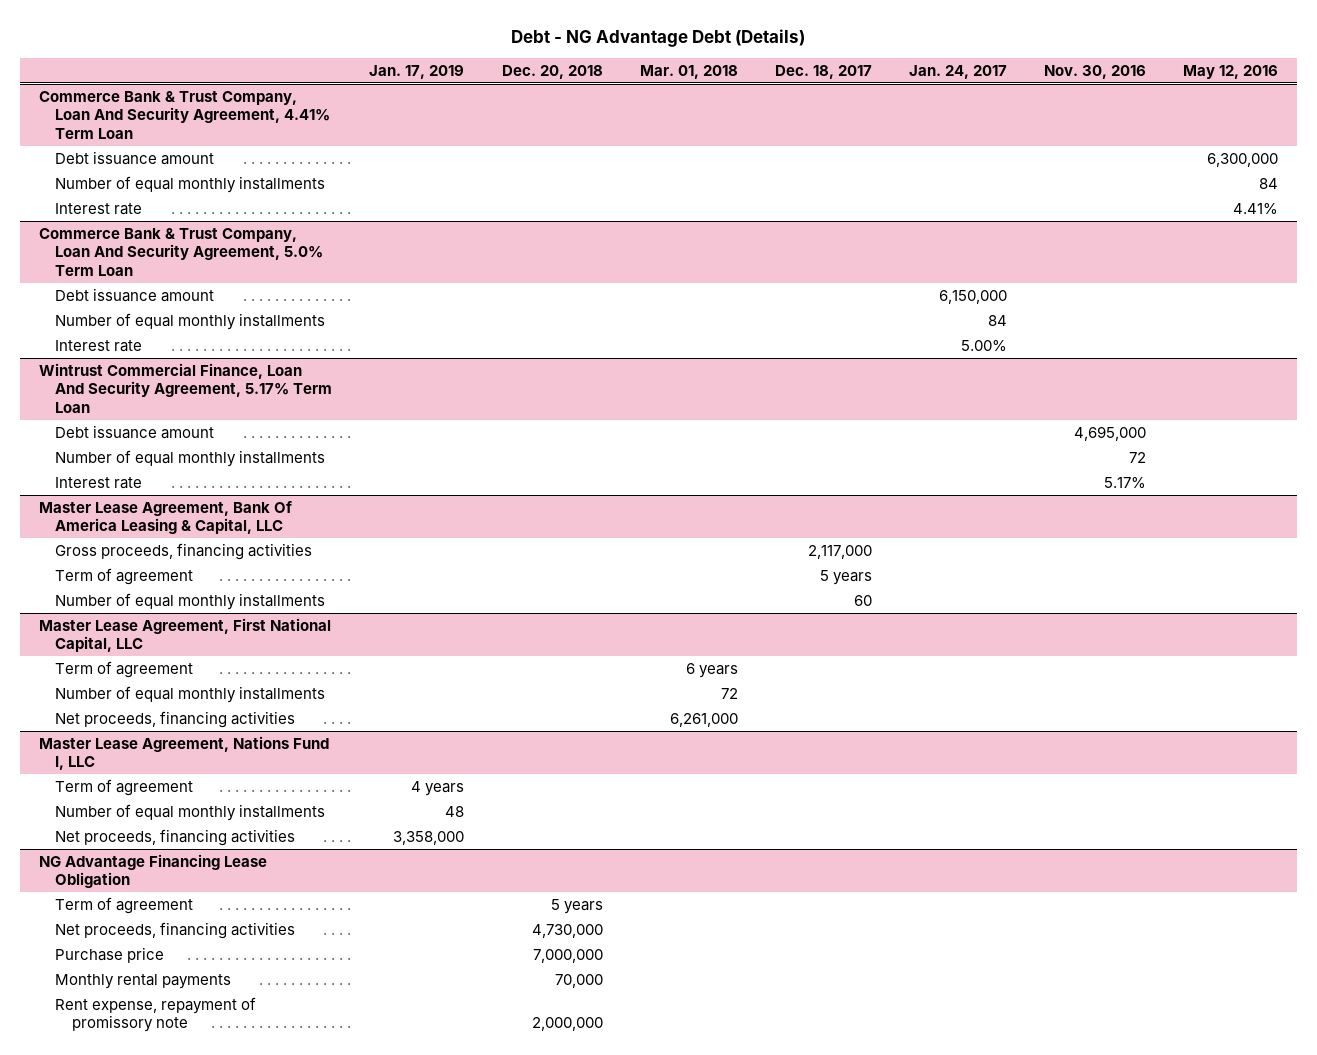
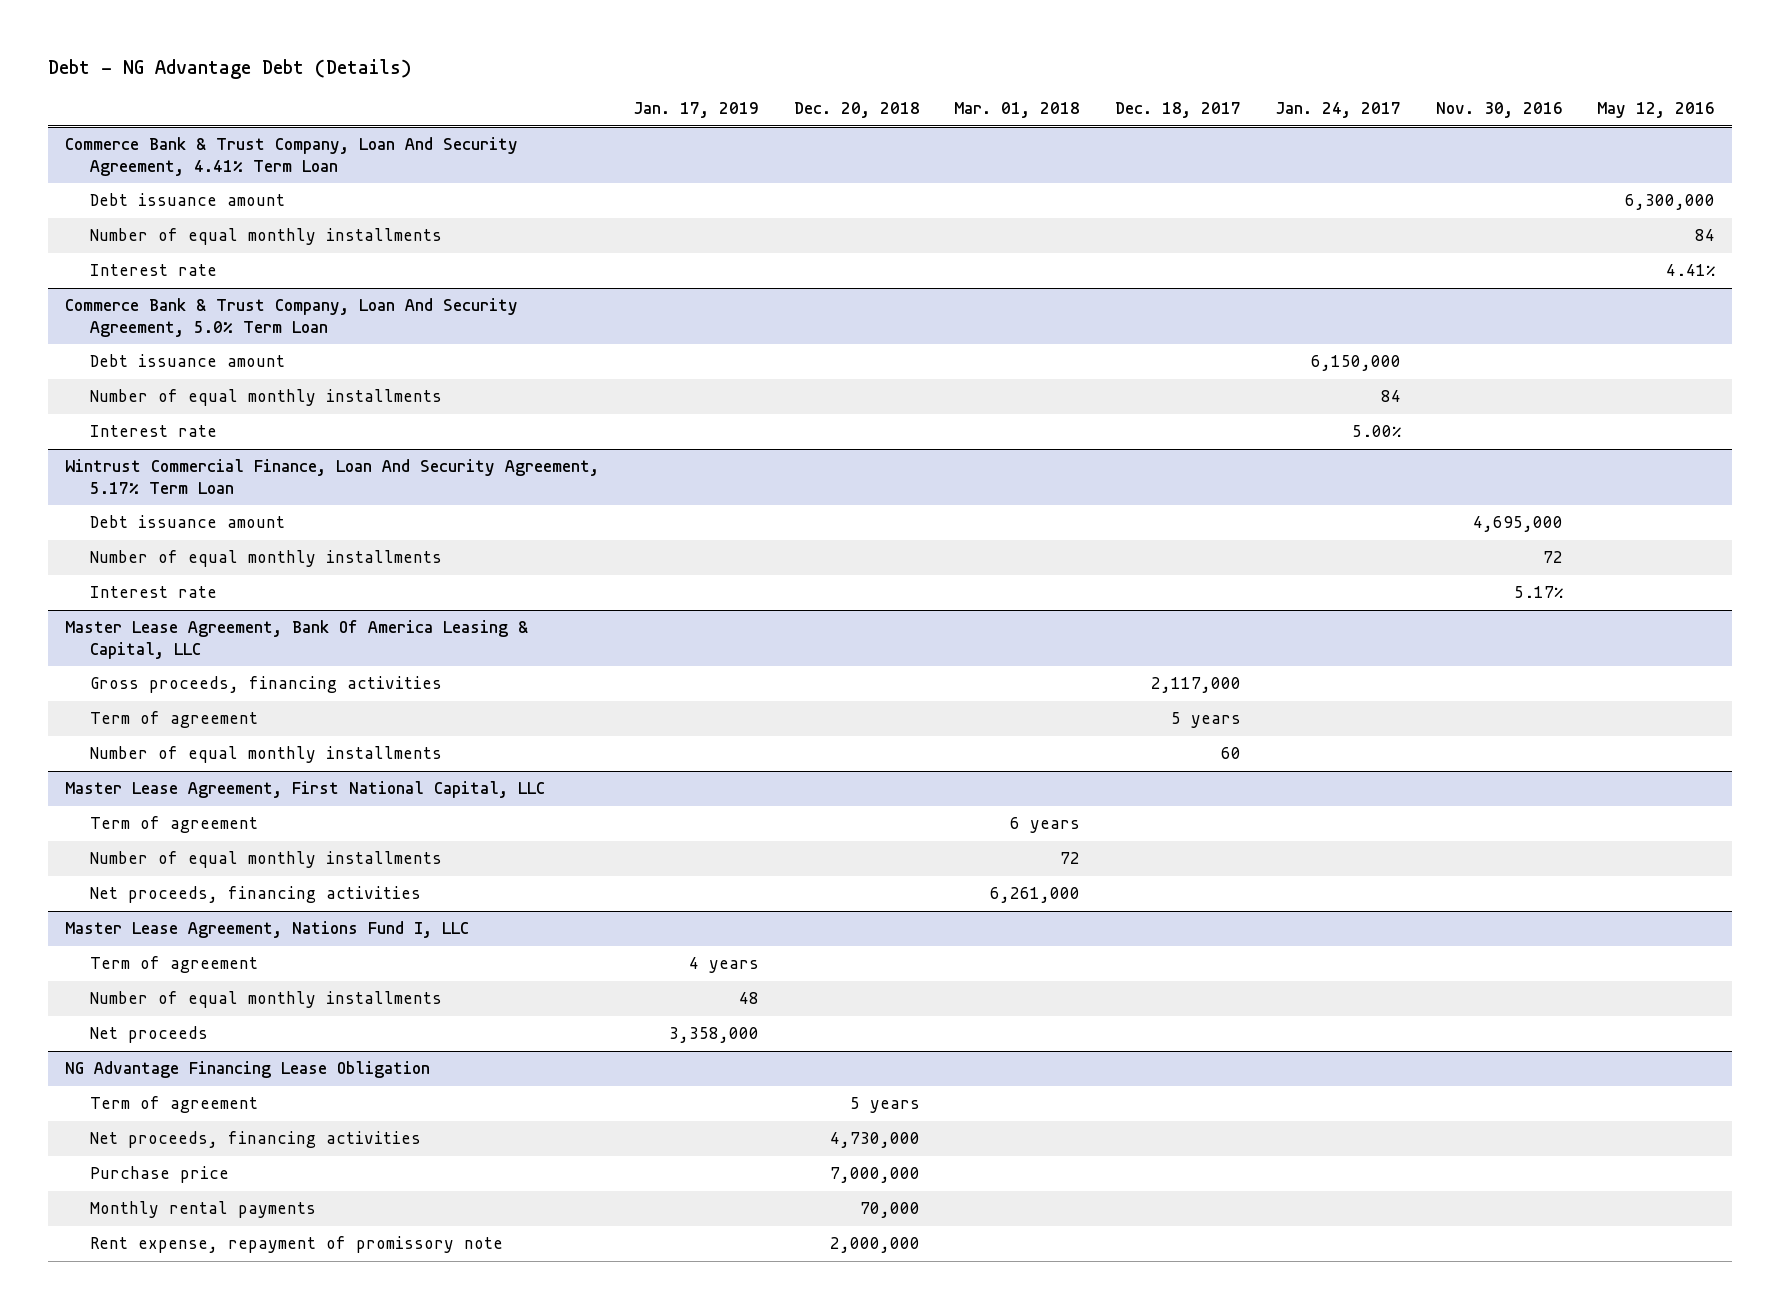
@ Master Lease Agreement, Nations Fund I, LLC
- Net proceeds, financing activities | 3,358,000 | | | | | |
+ Net proceeds | 3,358,000 | | | | | |

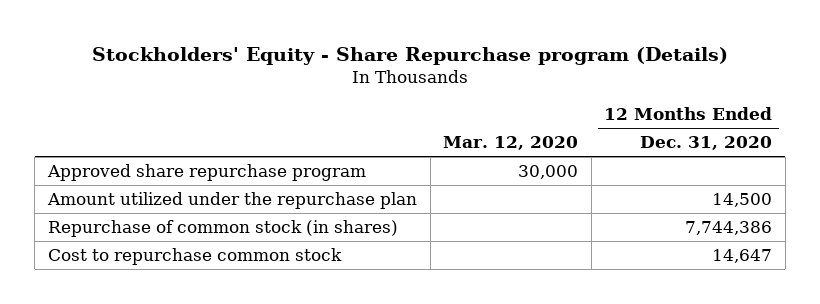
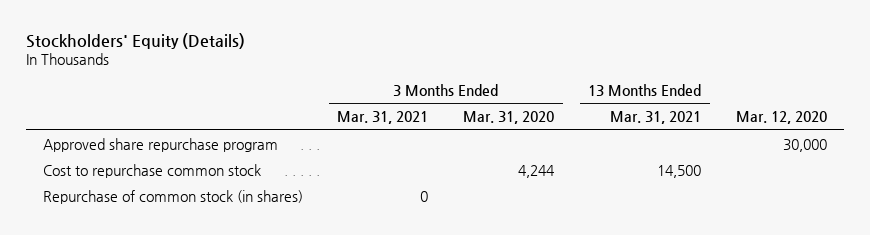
- Stockholders' Equity - Share Repurchase program (Details)
+ Stockholders' Equity (Details)
- | Mar. 12, 2020 | 12 Months Ended Dec. 31, 2020
+ | 3 Months Ended Mar. 31, 2021 | 3 Months Ended Mar. 31, 2020 | 13 Months Ended Mar. 31, 2021 | Mar. 12, 2020
- Amount utilized under the repurchase plan | | 14,500
moved down: Repurchase of common stock (in shares) | 0 | | |

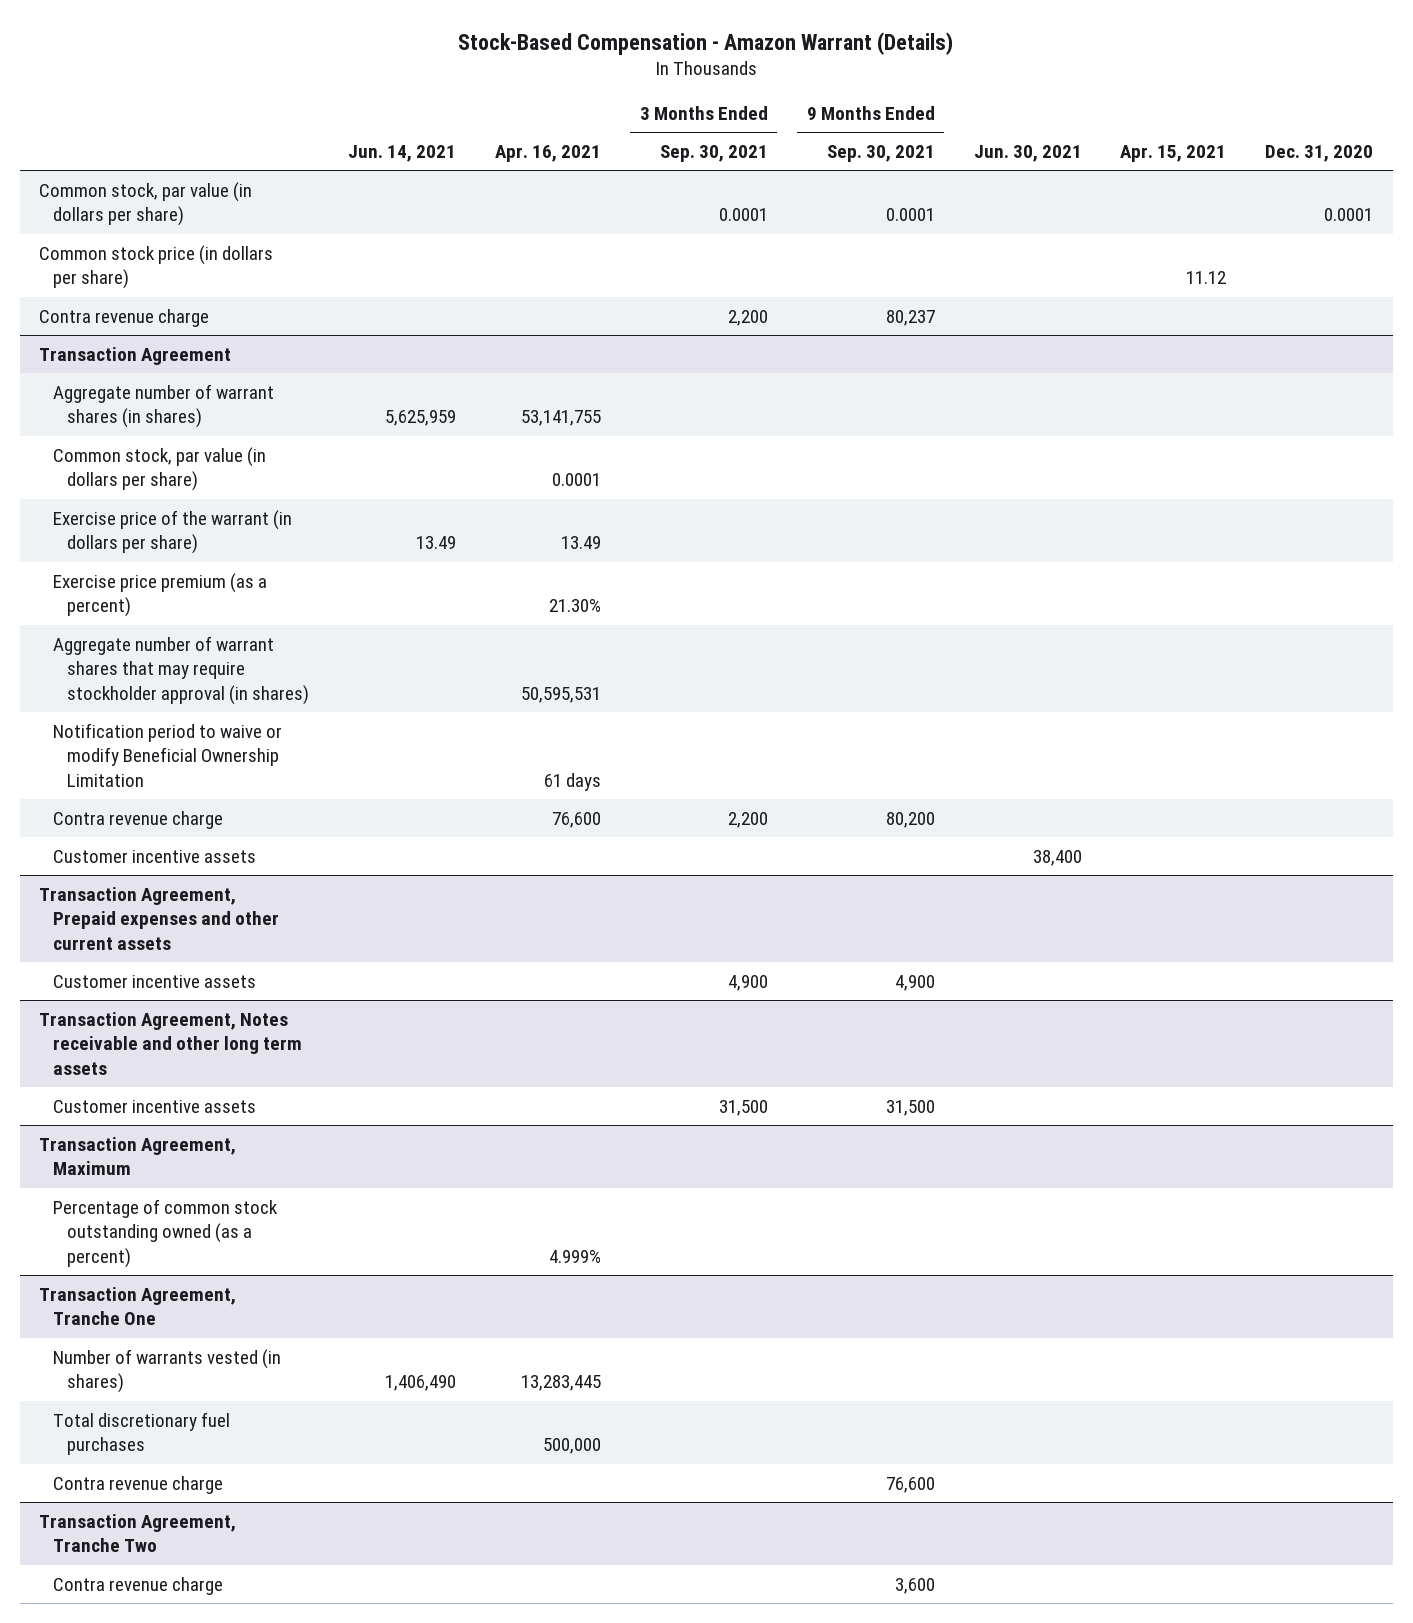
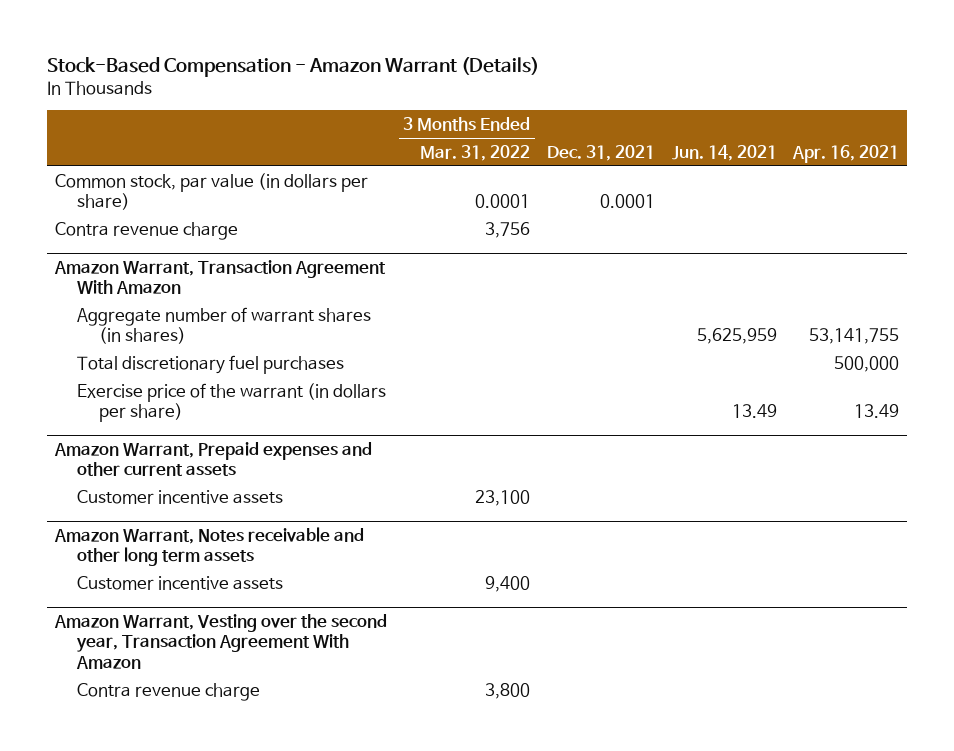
- | Jun. 14, 2021 | Apr. 16, 2021 | 3 Months Ended Sep. 30, 2021 | 9 Months Ended Sep. 30, 2021 | Jun. 30, 2021 | Apr. 15, 2021 | Dec. 31, 2020
+ | 3 Months Ended Mar. 31, 2022 | Dec. 31, 2021 | Jun. 14, 2021 | Apr. 16, 2021
- Common stock price (in dollars per share) | | | | | | 11.12 |
- Transaction Agreement
+ Amazon Warrant, Transaction Agreement With Amazon
- Common stock, par value (in dollars per share) | | 0.0001 | | | | |
+ Total discretionary fuel purchases | | | | 500,000
- Exercise price premium (as a percent) | | 21.30% | | | | |
- Aggregate number of warrant shares that may require stockholder approval (in shares) | | 50,595,531 | | | | |
- Notification period to waive or modify Beneficial Ownership Limitation | | 61 days | | | | |
- Contra revenue charge | | 76,600 | 2,200 | 80,200 | | |
- Customer incentive assets | | | | | 38,400 | |
- Transaction Agreement, Prepaid expenses and other current assets
+ Amazon Warrant, Prepaid expenses and other current assets
- Transaction Agreement, Notes receivable and other long term assets
+ Amazon Warrant, Notes receivable and other long term assets
- Transaction Agreement, Maximum
- Percentage of common stock outstanding owned (as a percent) | | 4.999% | | | | |
- Transaction Agreement, Tranche One
- Number of warrants vested (in shares) | 1,406,490 | 13,283,445 | | | | |
- Total discretionary fuel purchases | | 500,000 | | | | |
- Contra revenue charge | | | | 76,600 | | |
- Transaction Agreement, Tranche Two
- Contra revenue charge | | | | 3,600 | | |
+ Amazon Warrant, Vesting over the second year, Transaction Agreement With Amazon
+ Contra revenue charge | 3,800 | | |

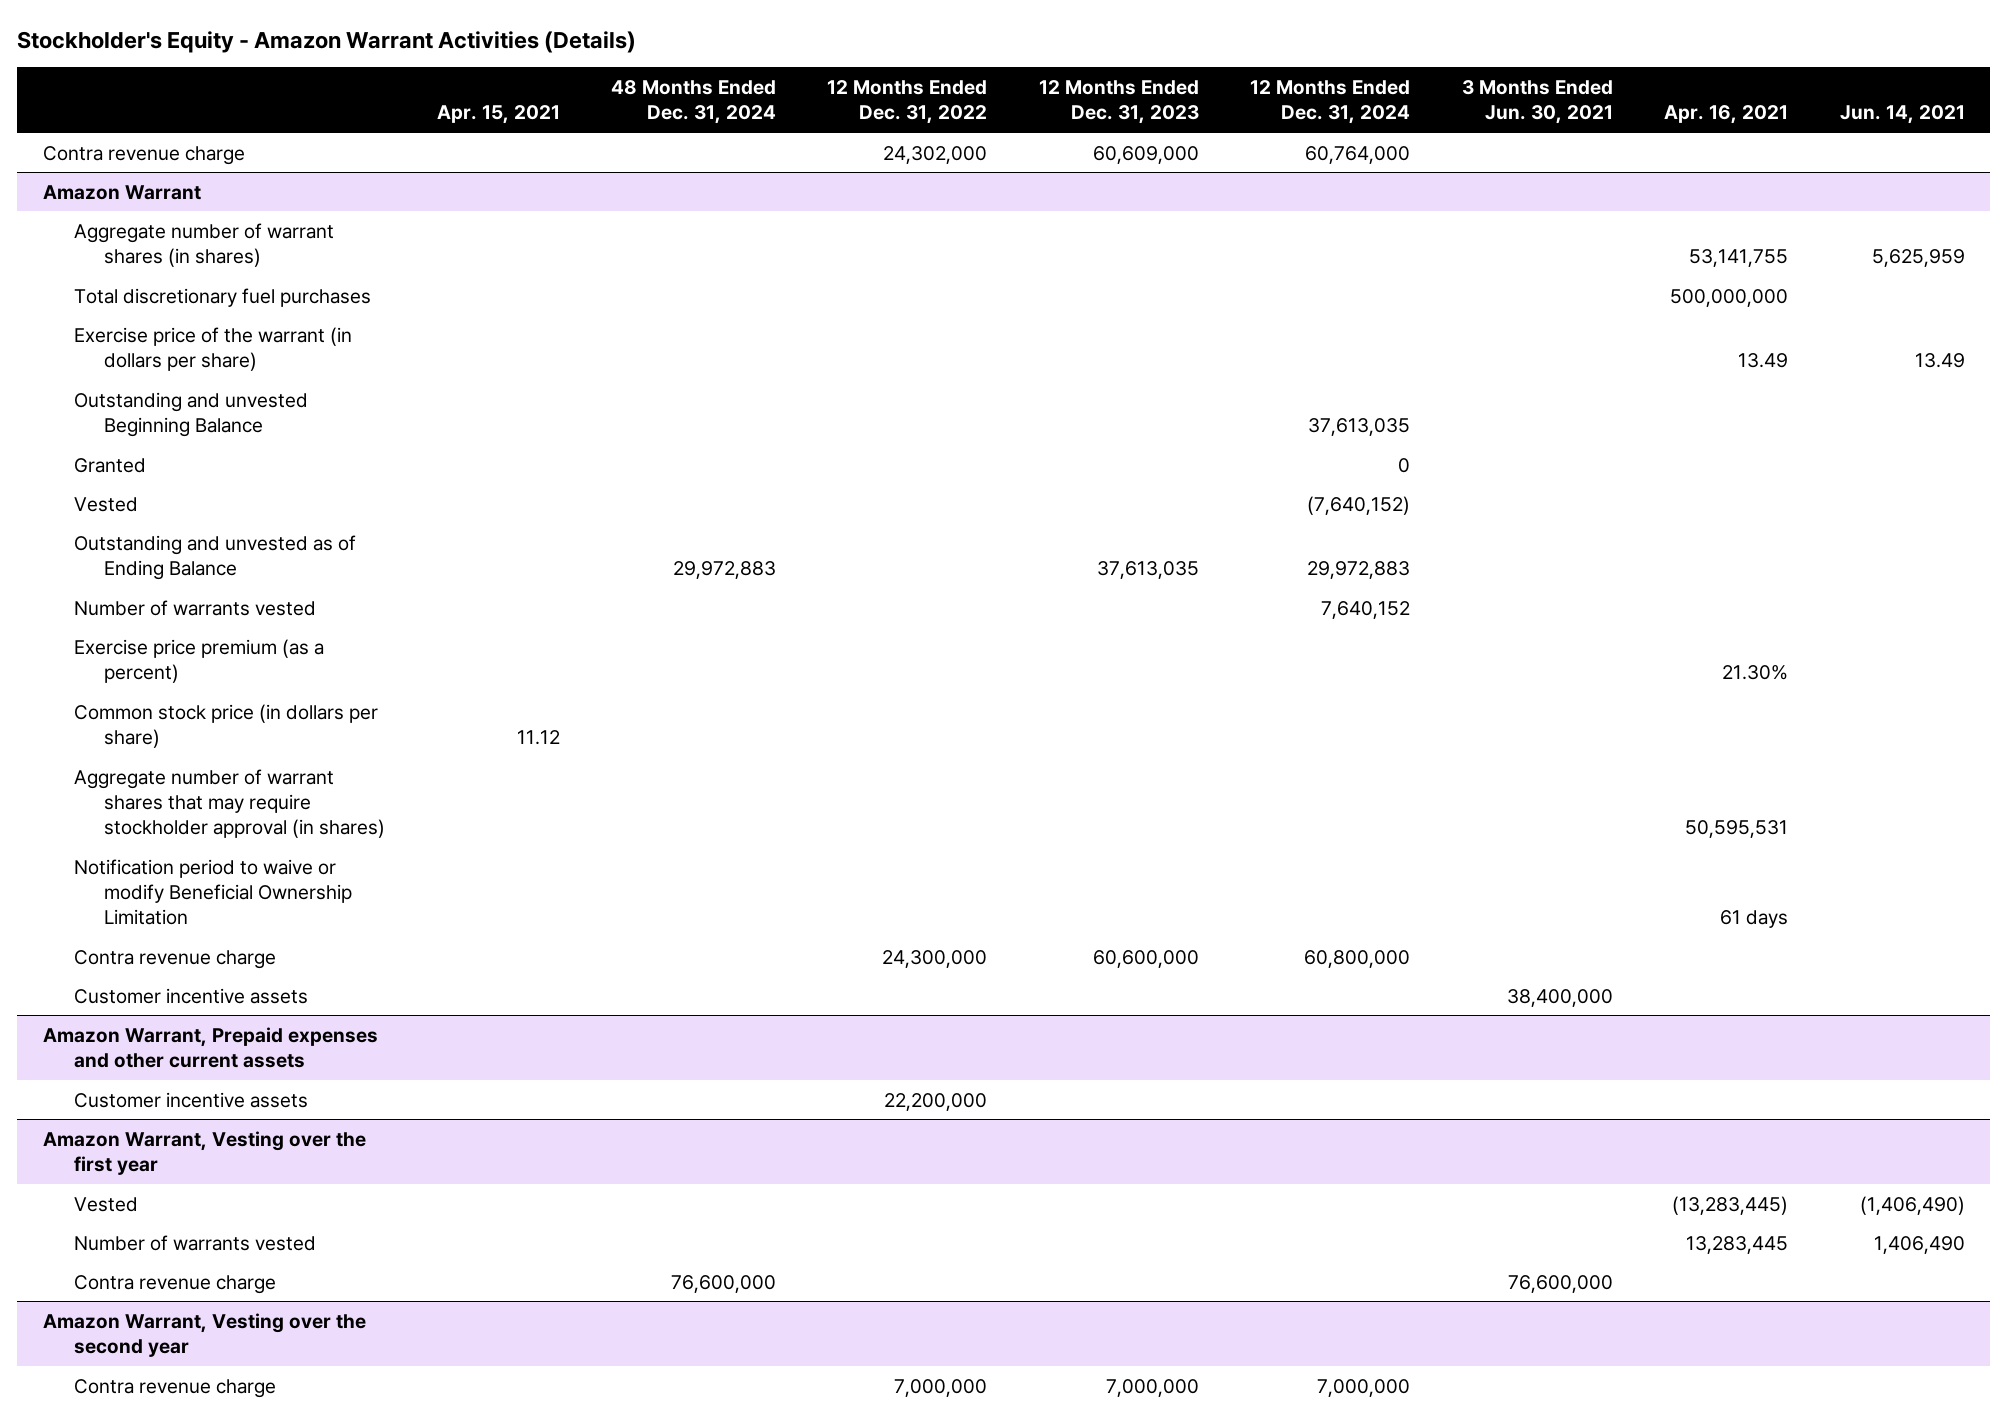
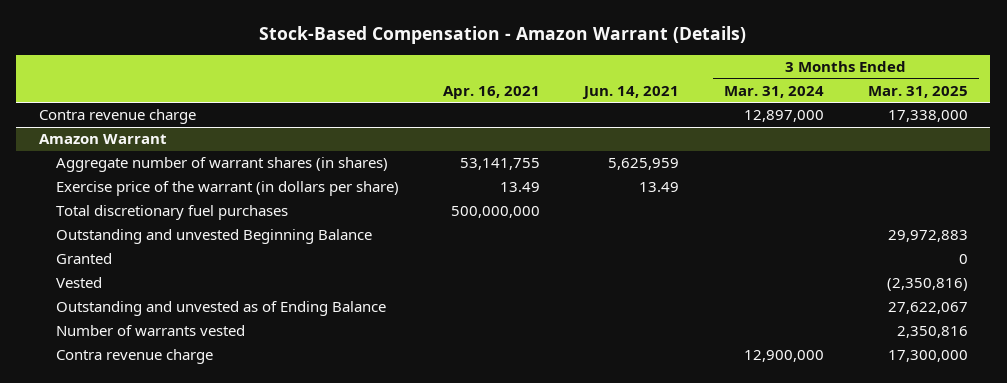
- Stockholder's Equity - Amazon Warrant Activities (Details)
+ Stock-Based Compensation - Amazon Warrant (Details)
- | Apr. 15, 2021 | 48 Months Ended Dec. 31, 2024 | 12 Months Ended Dec. 31, 2022 | 12 Months Ended Dec. 31, 2023 | 12 Months Ended Dec. 31, 2024 | 3 Months Ended Jun. 30, 2021 | Apr. 16, 2021 | Jun. 14, 2021
+ | Apr. 16, 2021 | Jun. 14, 2021 | 3 Months Ended Mar. 31, 2024 | 3 Months Ended Mar. 31, 2025
@ Amazon Warrant
moved down: Total discretionary fuel purchases | 500,000,000 | | |
- Exercise price premium (as a percent) | | | | | | | 21.30% |
- Common stock price (in dollars per share) | 11.12 | | | | | | |
- Aggregate number of warrant shares that may require stockholder approval (in shares) | | | | | | | 50,595,531 |
- Notification period to waive or modify Beneficial Ownership Limitation | | | | | | | 61 days |
- Customer incentive assets | | | | | | 38,400,000 | |
- Amazon Warrant, Prepaid expenses and other current assets
- Customer incentive assets | | | 22,200,000 | | | | |
- Amazon Warrant, Vesting over the first year
- Vested | | | | | | | (13,283,445) | (1,406,490)
- Number of warrants vested | | | | | | | 13,283,445 | 1,406,490
- Contra revenue charge | | 76,600,000 | | | | 76,600,000 | |
- Amazon Warrant, Vesting over the second year
- Contra revenue charge | | | 7,000,000 | 7,000,000 | 7,000,000 | | |

